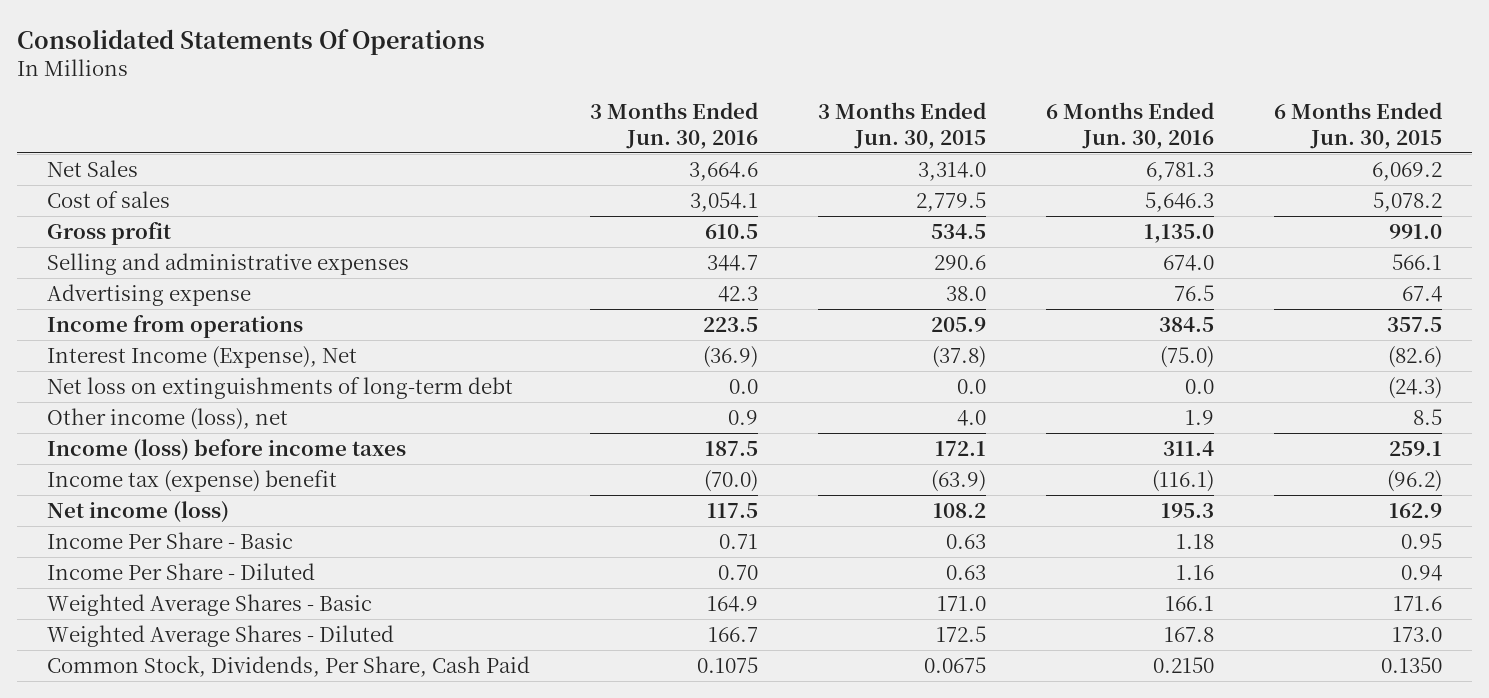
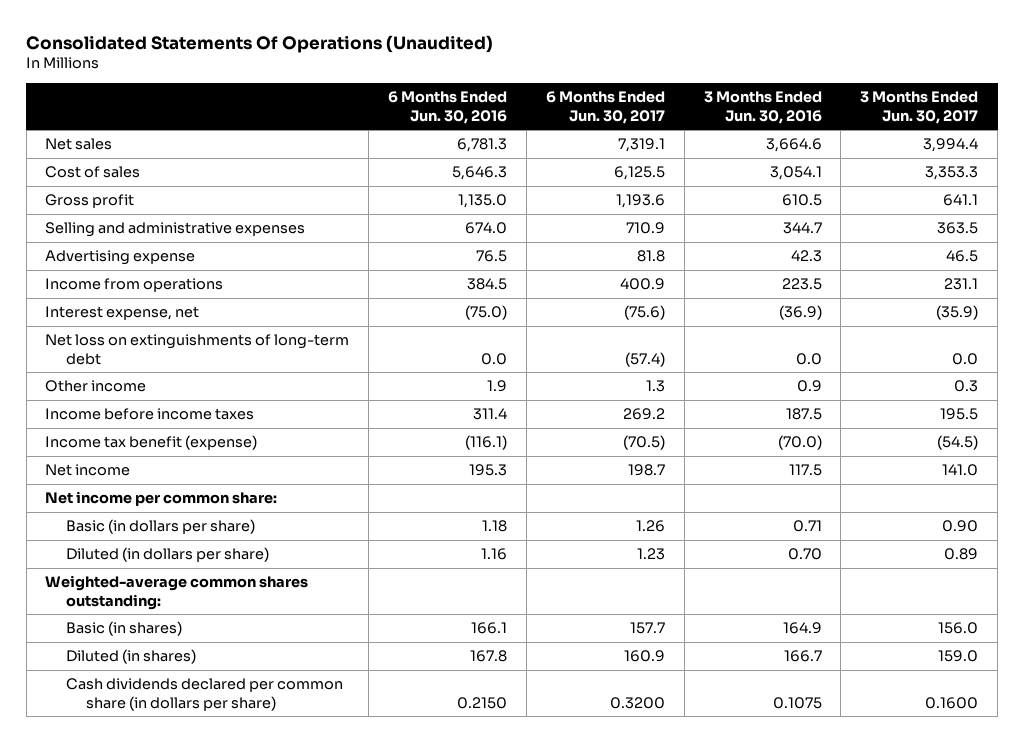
- Consolidated Statements Of Operations
+ Consolidated Statements Of Operations (Unaudited)
- | 3 Months Ended Jun. 30, 2016 | 3 Months Ended Jun. 30, 2015 | 6 Months Ended Jun. 30, 2016 | 6 Months Ended Jun. 30, 2015
+ | 6 Months Ended Jun. 30, 2016 | 6 Months Ended Jun. 30, 2017 | 3 Months Ended Jun. 30, 2016 | 3 Months Ended Jun. 30, 2017
- Net Sales | 3,664.6 | 3,314.0 | 6,781.3 | 6,069.2
+ Net sales | 6,781.3 | 7,319.1 | 3,664.6 | 3,994.4
- Interest Income (Expense), Net | (36.9) | (37.8) | (75.0) | (82.6)
+ Interest expense, net | (75.0) | (75.6) | (36.9) | (35.9)
- Other income (loss), net | 0.9 | 4.0 | 1.9 | 8.5
- Income (loss) before income taxes | 187.5 | 172.1 | 311.4 | 259.1
- Income tax (expense) benefit | (70.0) | (63.9) | (116.1) | (96.2)
- Net income (loss) | 117.5 | 108.2 | 195.3 | 162.9
- Income Per Share - Basic | 0.71 | 0.63 | 1.18 | 0.95
- Income Per Share - Diluted | 0.70 | 0.63 | 1.16 | 0.94
- Weighted Average Shares - Basic | 164.9 | 171.0 | 166.1 | 171.6
- Weighted Average Shares - Diluted | 166.7 | 172.5 | 167.8 | 173.0
- Common Stock, Dividends, Per Share, Cash Paid | 0.1075 | 0.0675 | 0.2150 | 0.1350
+ Other income | 1.9 | 1.3 | 0.9 | 0.3
+ Income before income taxes | 311.4 | 269.2 | 187.5 | 195.5
+ Income tax benefit (expense) | (116.1) | (70.5) | (70.0) | (54.5)
+ Net income | 195.3 | 198.7 | 117.5 | 141.0
+ Net income per common share:
+ Basic (in dollars per share) | 1.18 | 1.26 | 0.71 | 0.90
+ Diluted (in dollars per share) | 1.16 | 1.23 | 0.70 | 0.89
+ Weighted-average common shares outstanding:
+ Basic (in shares) | 166.1 | 157.7 | 164.9 | 156.0
+ Diluted (in shares) | 167.8 | 160.9 | 166.7 | 159.0
+ Cash dividends declared per common share (in dollars per share) | 0.2150 | 0.3200 | 0.1075 | 0.1600

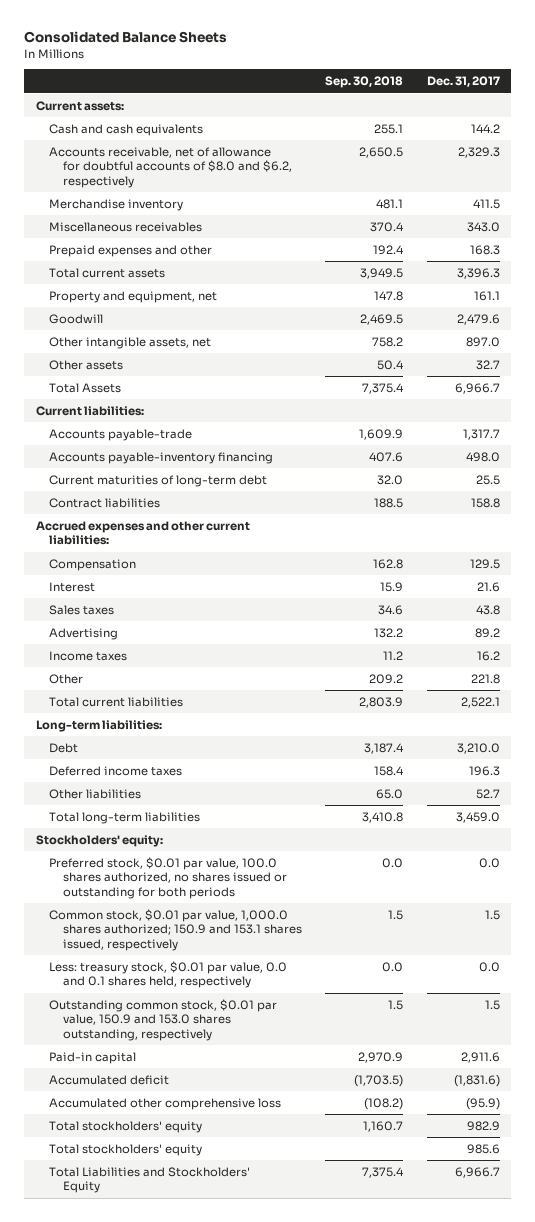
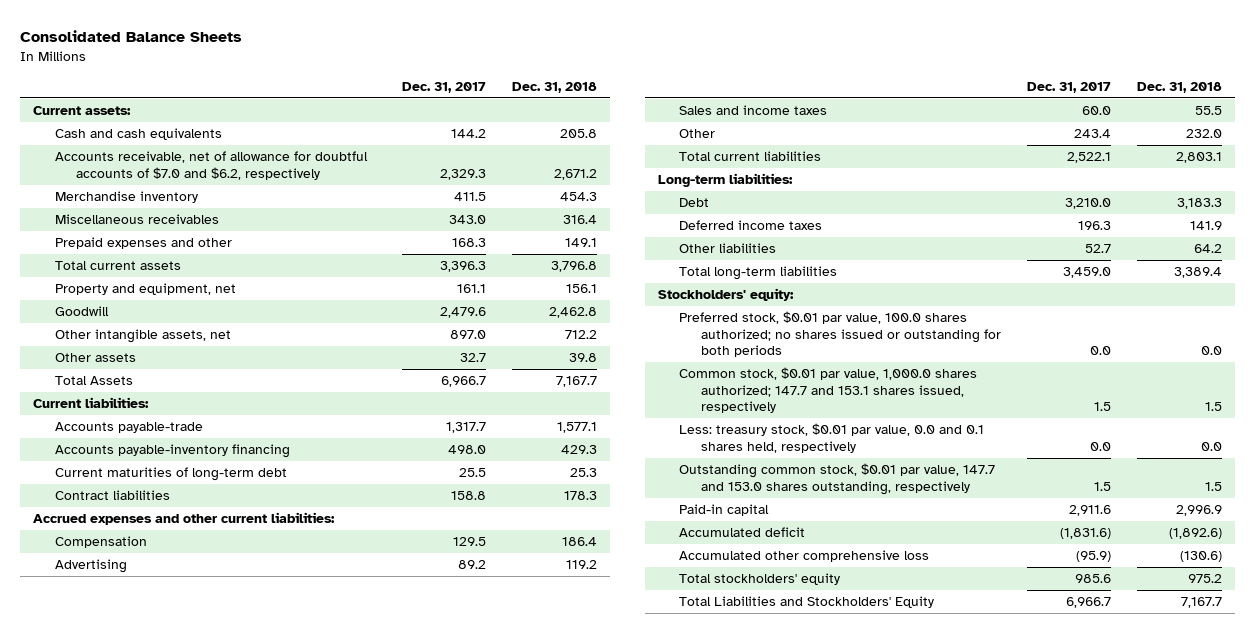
- | Sep. 30, 2018 | Dec. 31, 2017
+ | Dec. 31, 2017 | Dec. 31, 2018
- Accounts receivable, net of allowance for doubtful accounts of $8.0 and $6.2, respectively | 2,650.5 | 2,329.3
+ Accounts receivable, net of allowance for doubtful accounts of $7.0 and $6.2, respectively | 2,329.3 | 2,671.2
- Interest | 15.9 | 21.6
- Sales taxes | 34.6 | 43.8
- Income taxes | 11.2 | 16.2
- Other | 209.2 | 221.8
+ Sales and income taxes | 60.0 | 55.5
+ Other | 243.4 | 232.0
- Preferred stock, $0.01 par value, 100.0 shares authorized, no shares issued or outstanding for both periods | 0.0 | 0.0
- Common stock, $0.01 par value, 1,000.0 shares authorized; 150.9 and 153.1 shares issued, respectively | 1.5 | 1.5
+ Preferred stock, $0.01 par value, 100.0 shares authorized; no shares issued or outstanding for both periods | 0.0 | 0.0
+ Common stock, $0.01 par value, 1,000.0 shares authorized; 147.7 and 153.1 shares issued, respectively | 1.5 | 1.5
- Outstanding common stock, $0.01 par value, 150.9 and 153.0 shares outstanding, respectively | 1.5 | 1.5
+ Outstanding common stock, $0.01 par value, 147.7 and 153.0 shares outstanding, respectively | 1.5 | 1.5
- Total stockholders' equity | 1,160.7 | 982.9

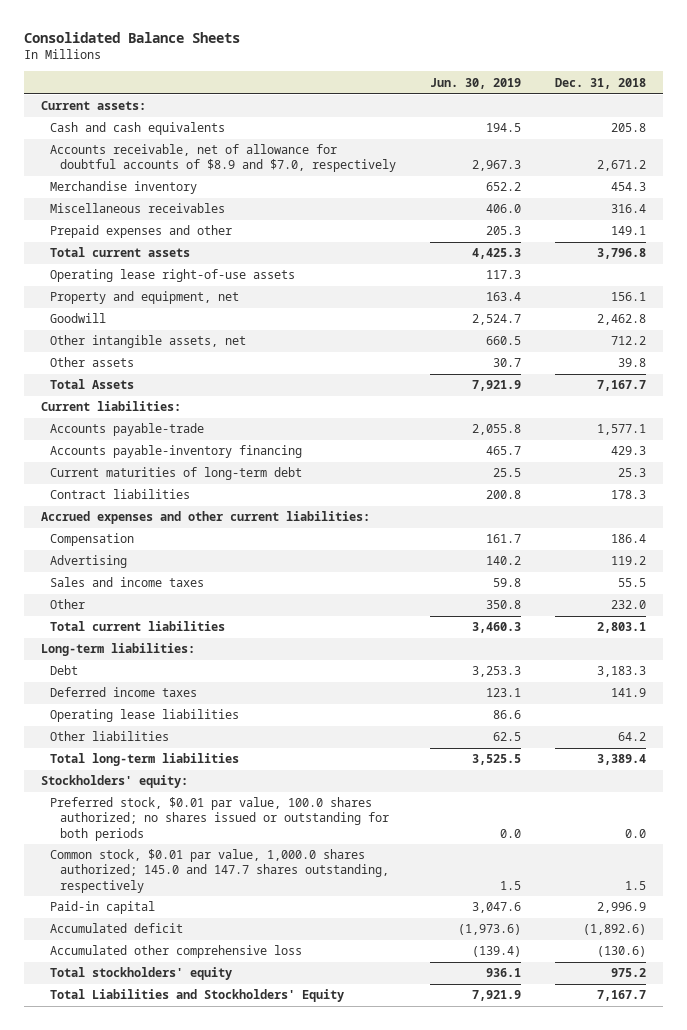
- | Dec. 31, 2017 | Dec. 31, 2018
+ | Jun. 30, 2019 | Dec. 31, 2018
- Accounts receivable, net of allowance for doubtful accounts of $7.0 and $6.2, respectively | 2,329.3 | 2,671.2
+ Accounts receivable, net of allowance for doubtful accounts of $8.9 and $7.0, respectively | 2,967.3 | 2,671.2
+ Operating lease right-of-use assets | 117.3 |
+ Operating lease liabilities | 86.6 |
- Common stock, $0.01 par value, 1,000.0 shares authorized; 147.7 and 153.1 shares issued, respectively | 1.5 | 1.5
- Less: treasury stock, $0.01 par value, 0.0 and 0.1 shares held, respectively | 0.0 | 0.0
- Outstanding common stock, $0.01 par value, 147.7 and 153.0 shares outstanding, respectively | 1.5 | 1.5
+ Common stock, $0.01 par value, 1,000.0 shares authorized; 145.0 and 147.7 shares outstanding, respectively | 1.5 | 1.5

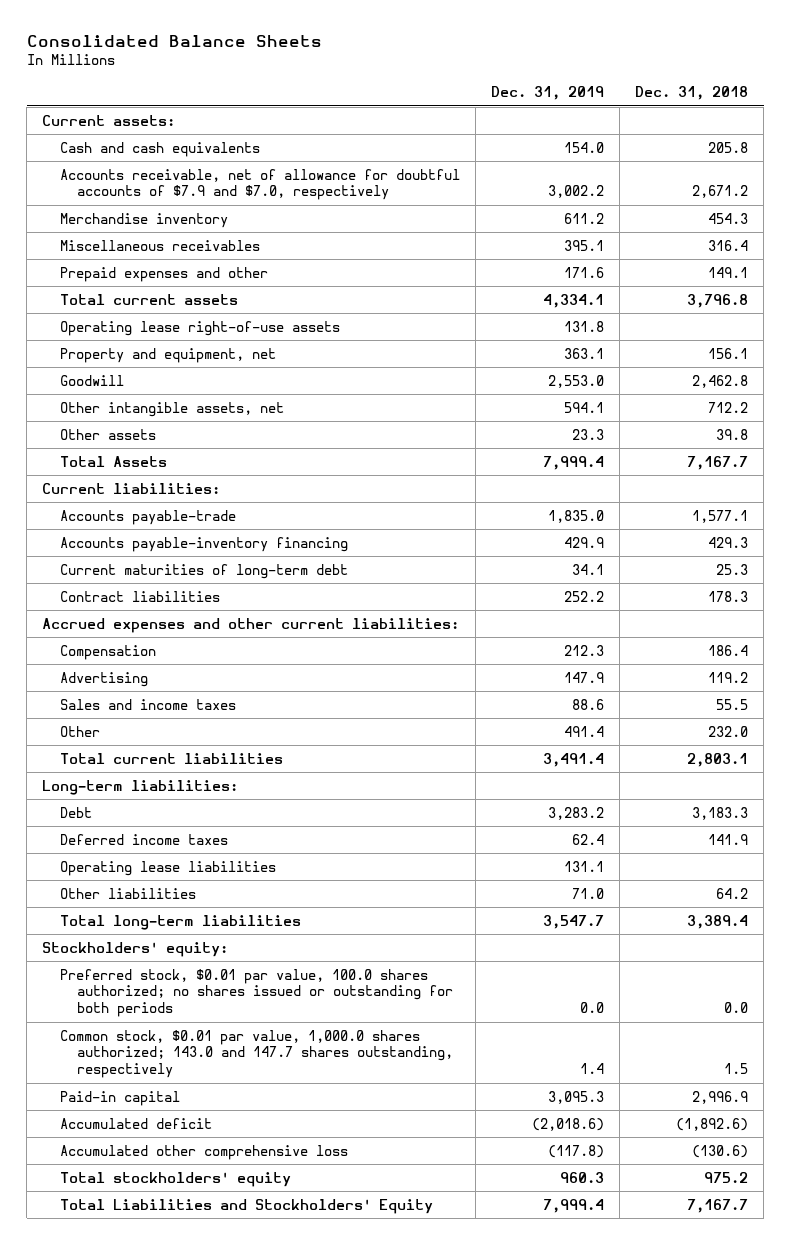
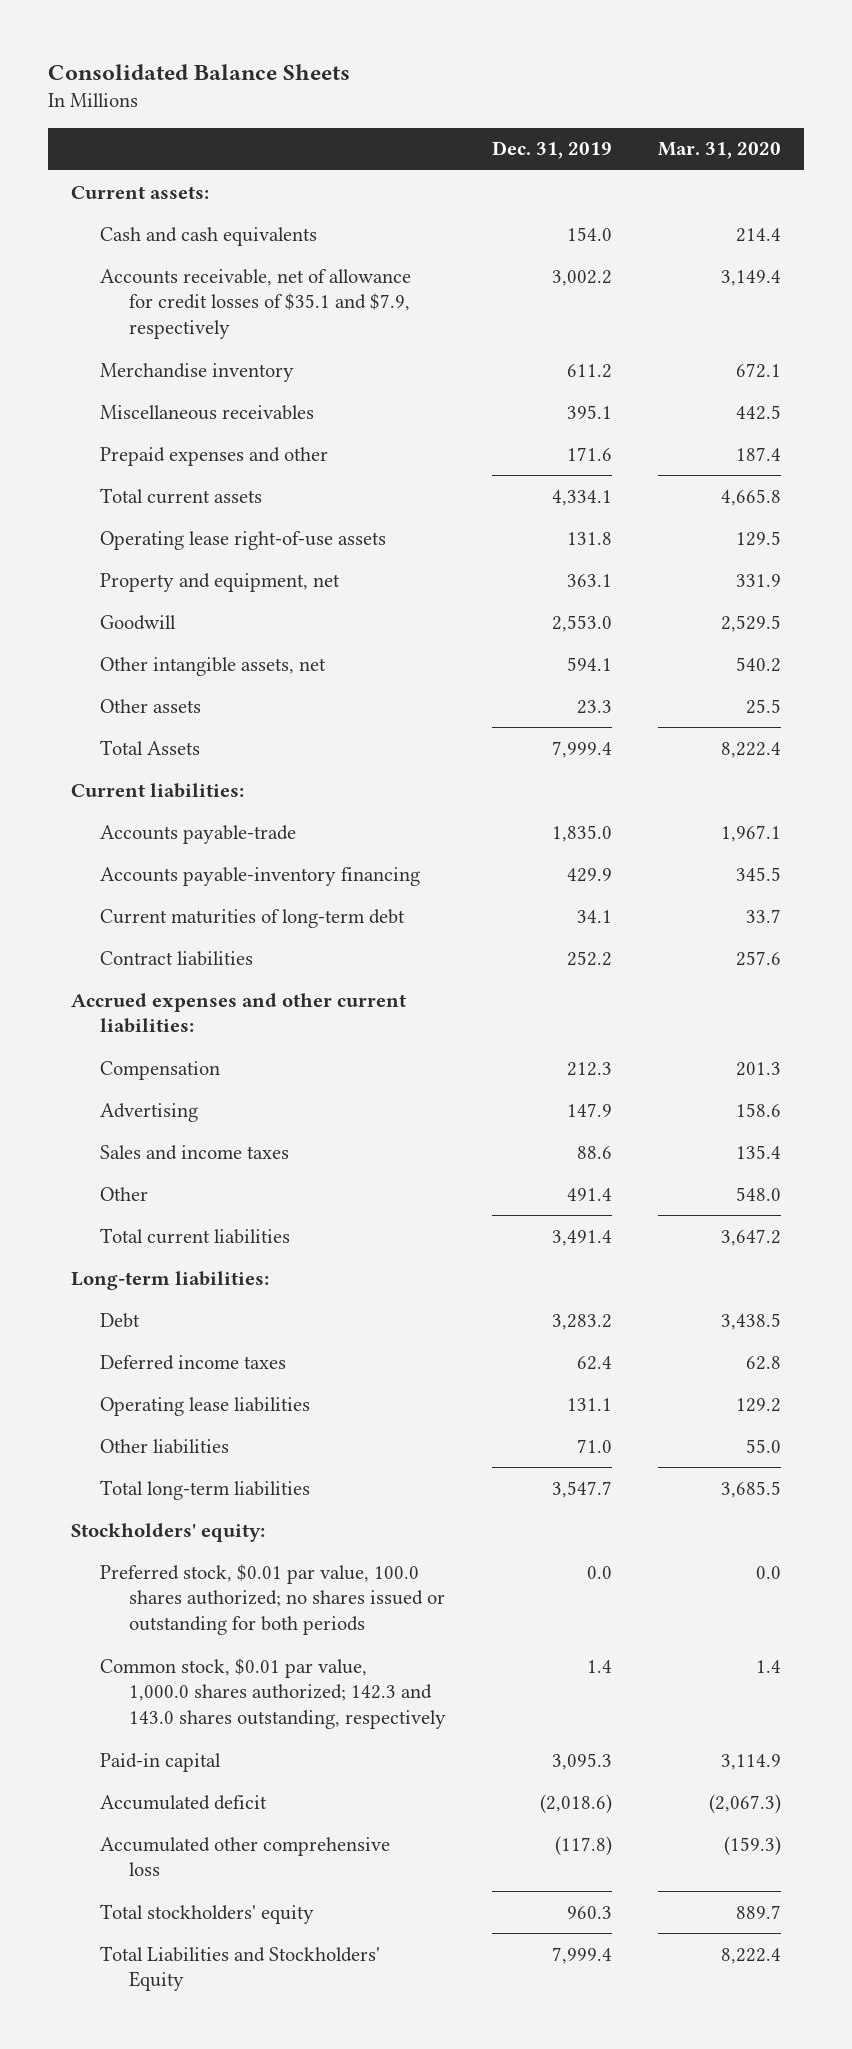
- | Dec. 31, 2019 | Dec. 31, 2018
+ | Dec. 31, 2019 | Mar. 31, 2020
- Accounts receivable, net of allowance for doubtful accounts of $7.9 and $7.0, respectively | 3,002.2 | 2,671.2
+ Accounts receivable, net of allowance for credit losses of $35.1 and $7.9, respectively | 3,002.2 | 3,149.4
- Common stock, $0.01 par value, 1,000.0 shares authorized; 143.0 and 147.7 shares outstanding, respectively | 1.4 | 1.5
+ Common stock, $0.01 par value, 1,000.0 shares authorized; 142.3 and 143.0 shares outstanding, respectively | 1.4 | 1.4

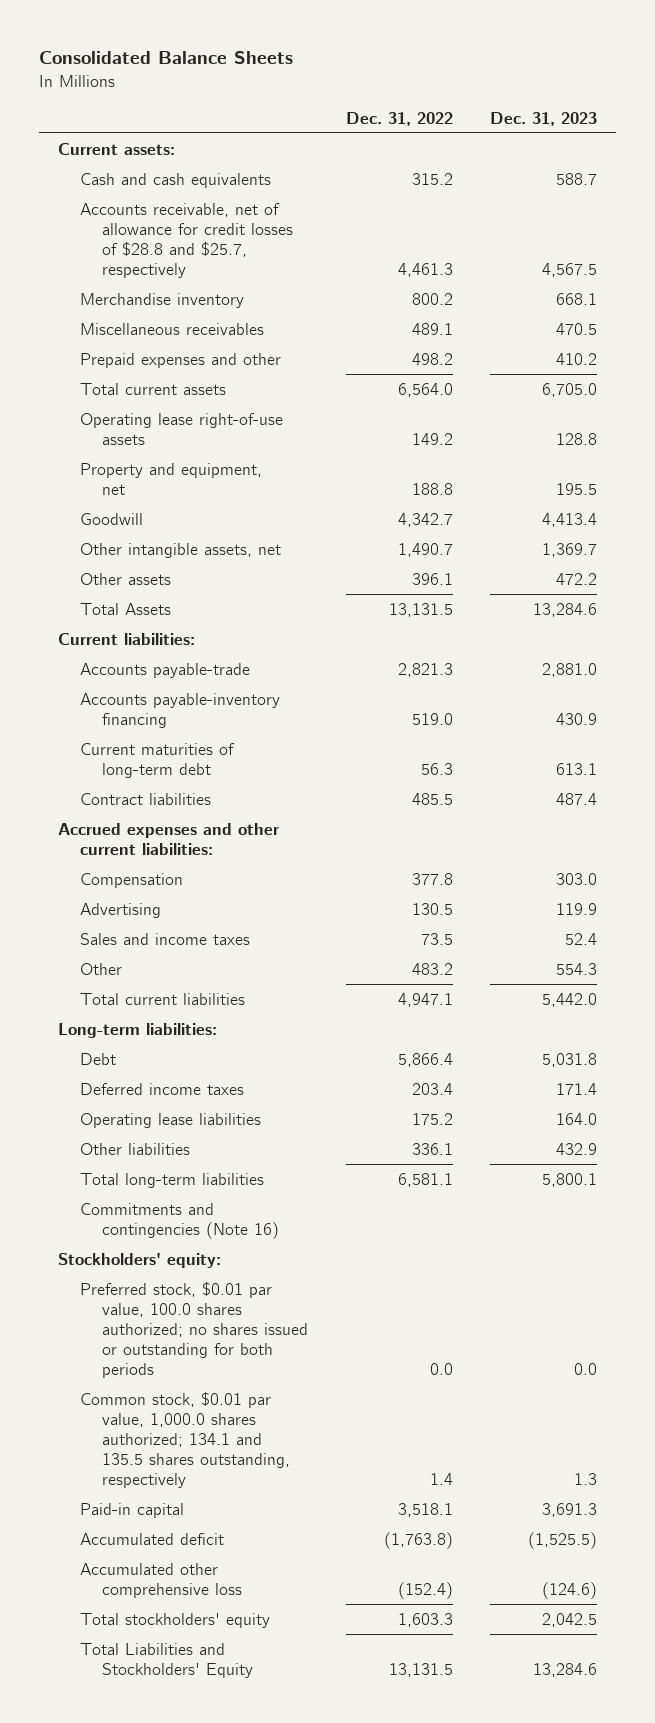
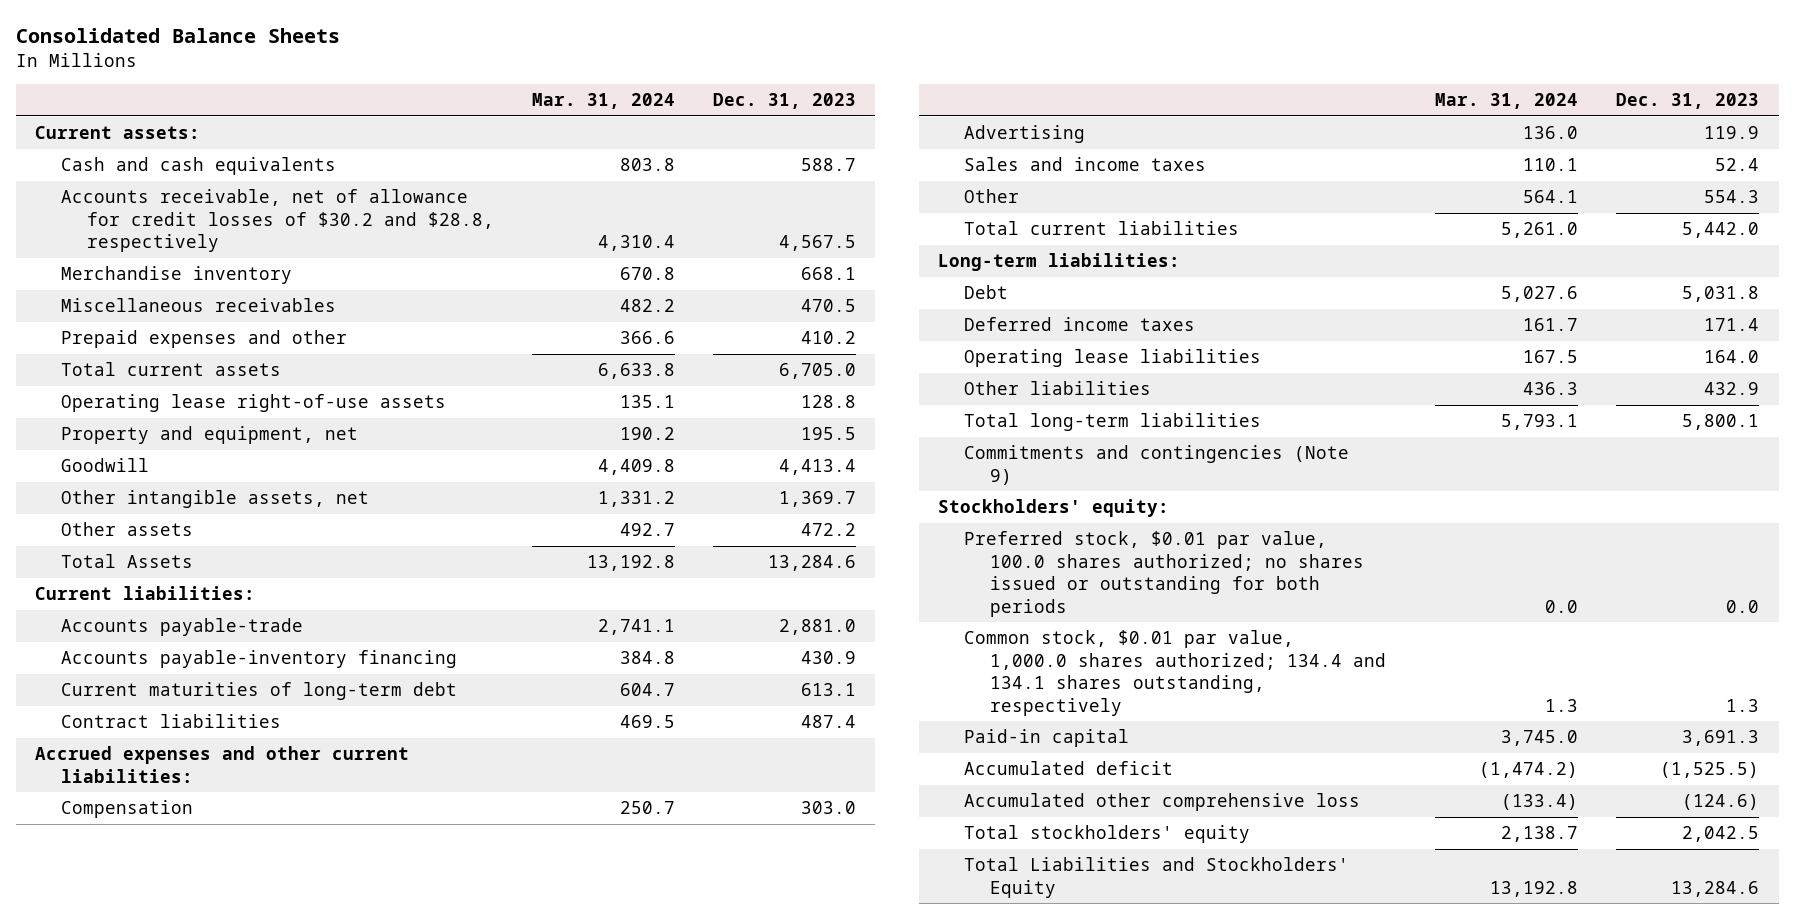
- | Dec. 31, 2022 | Dec. 31, 2023
+ | Mar. 31, 2024 | Dec. 31, 2023
- Accounts receivable, net of allowance for credit losses of $28.8 and $25.7, respectively | 4,461.3 | 4,567.5
+ Accounts receivable, net of allowance for credit losses of $30.2 and $28.8, respectively | 4,310.4 | 4,567.5
- Commitments and contingencies (Note 16)
+ Commitments and contingencies (Note 9)
- Common stock, $0.01 par value, 1,000.0 shares authorized; 134.1 and 135.5 shares outstanding, respectively | 1.4 | 1.3
+ Common stock, $0.01 par value, 1,000.0 shares authorized; 134.4 and 134.1 shares outstanding, respectively | 1.3 | 1.3

